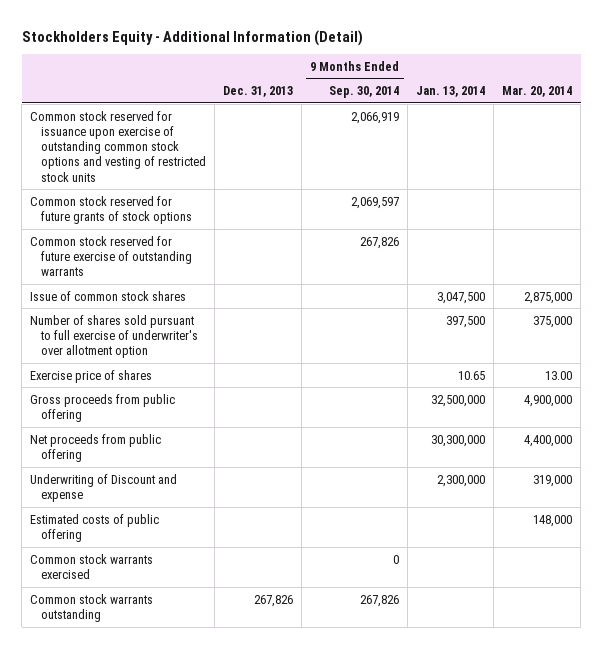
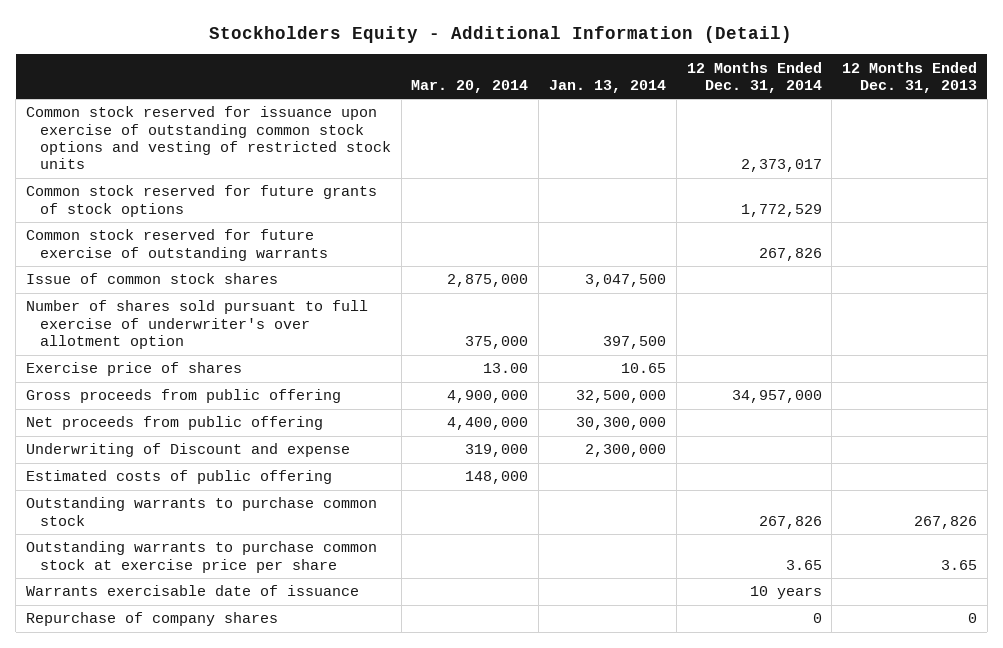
- | Dec. 31, 2013 | 9 Months Ended Sep. 30, 2014 | Jan. 13, 2014 | Mar. 20, 2014
+ | Mar. 20, 2014 | Jan. 13, 2014 | 12 Months Ended Dec. 31, 2014 | 12 Months Ended Dec. 31, 2013
- Common stock warrants exercised | | 0 | |
- Common stock warrants outstanding | 267,826 | 267,826 | |
+ Outstanding warrants to purchase common stock | | | 267,826 | 267,826
+ Outstanding warrants to purchase common stock at exercise price per share | | | 3.65 | 3.65
+ Warrants exercisable date of issuance | | | 10 years |
+ Repurchase of company shares | | | 0 | 0

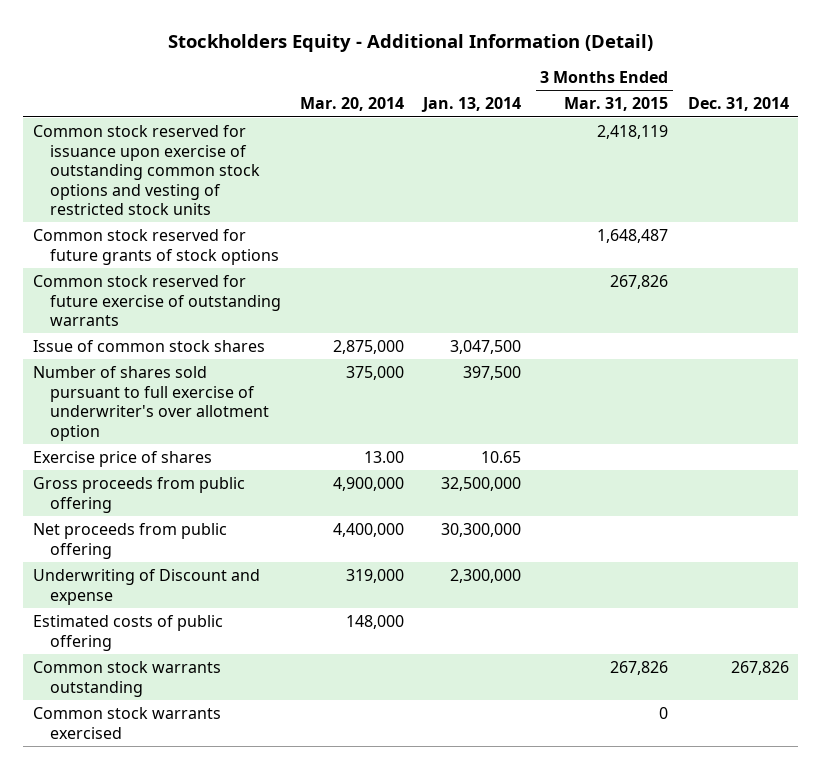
- | Mar. 20, 2014 | Jan. 13, 2014 | 12 Months Ended Dec. 31, 2014 | 12 Months Ended Dec. 31, 2013
+ | Mar. 20, 2014 | Jan. 13, 2014 | 3 Months Ended Mar. 31, 2015 | Dec. 31, 2014
- Outstanding warrants to purchase common stock | | | 267,826 | 267,826
- Outstanding warrants to purchase common stock at exercise price per share | | | 3.65 | 3.65
- Warrants exercisable date of issuance | | | 10 years |
- Repurchase of company shares | | | 0 | 0
+ Common stock warrants outstanding | | | 267,826 | 267,826
+ Common stock warrants exercised | | | 0 |

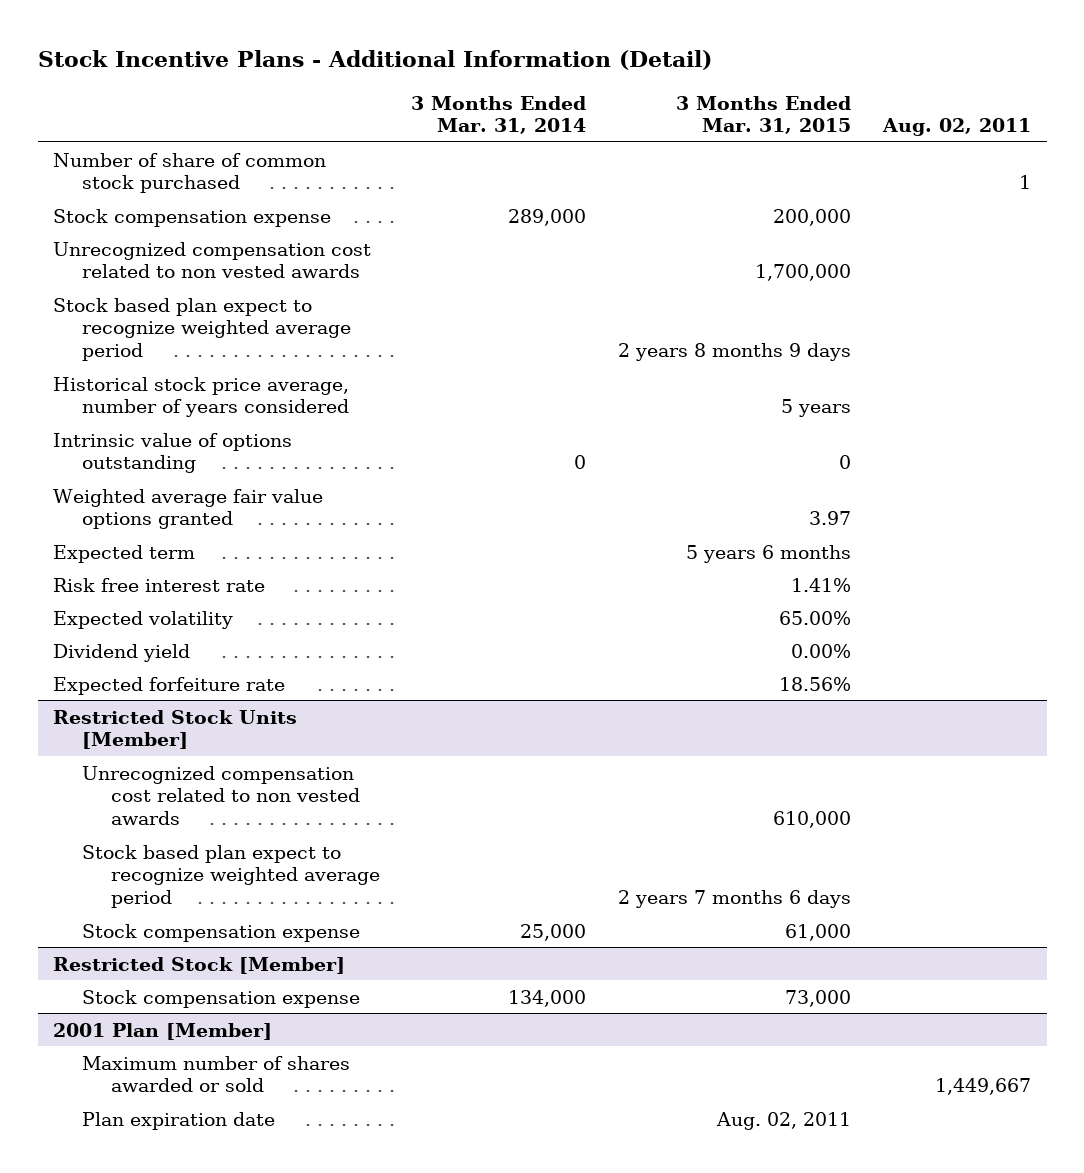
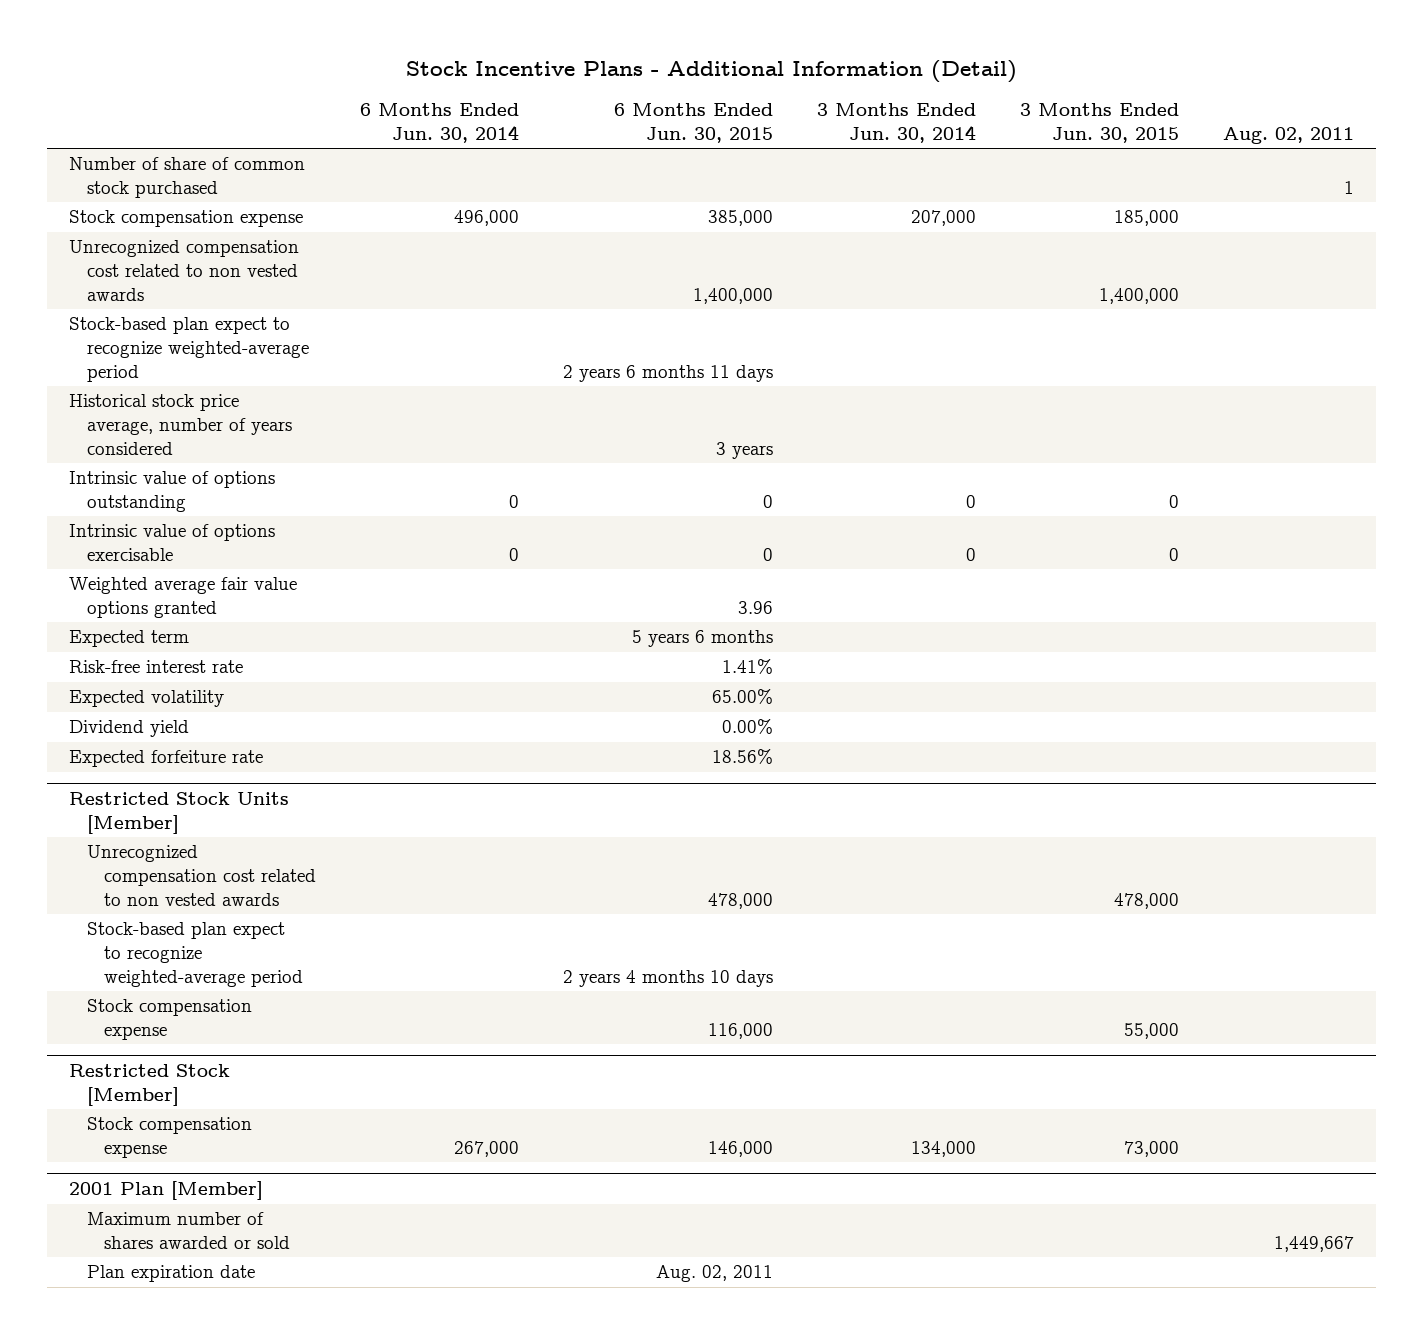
- | 3 Months Ended Mar. 31, 2014 | 3 Months Ended Mar. 31, 2015 | Aug. 02, 2011
+ | 6 Months Ended Jun. 30, 2014 | 6 Months Ended Jun. 30, 2015 | 3 Months Ended Jun. 30, 2014 | 3 Months Ended Jun. 30, 2015 | Aug. 02, 2011
- Stock based plan expect to recognize weighted average period | | 2 years 8 months 9 days |
+ Stock-based plan expect to recognize weighted-average period | | 2 years 6 months 11 days | | |
+ Intrinsic value of options exercisable | 0 | 0 | 0 | 0 |
- Risk free interest rate | | 1.41% |
+ Risk-free interest rate | | 1.41% | | |
@ Restricted Stock Units [Member]
- Stock based plan expect to recognize weighted average period | | 2 years 7 months 6 days |
+ Stock-based plan expect to recognize weighted-average period | | 2 years 4 months 10 days | | |

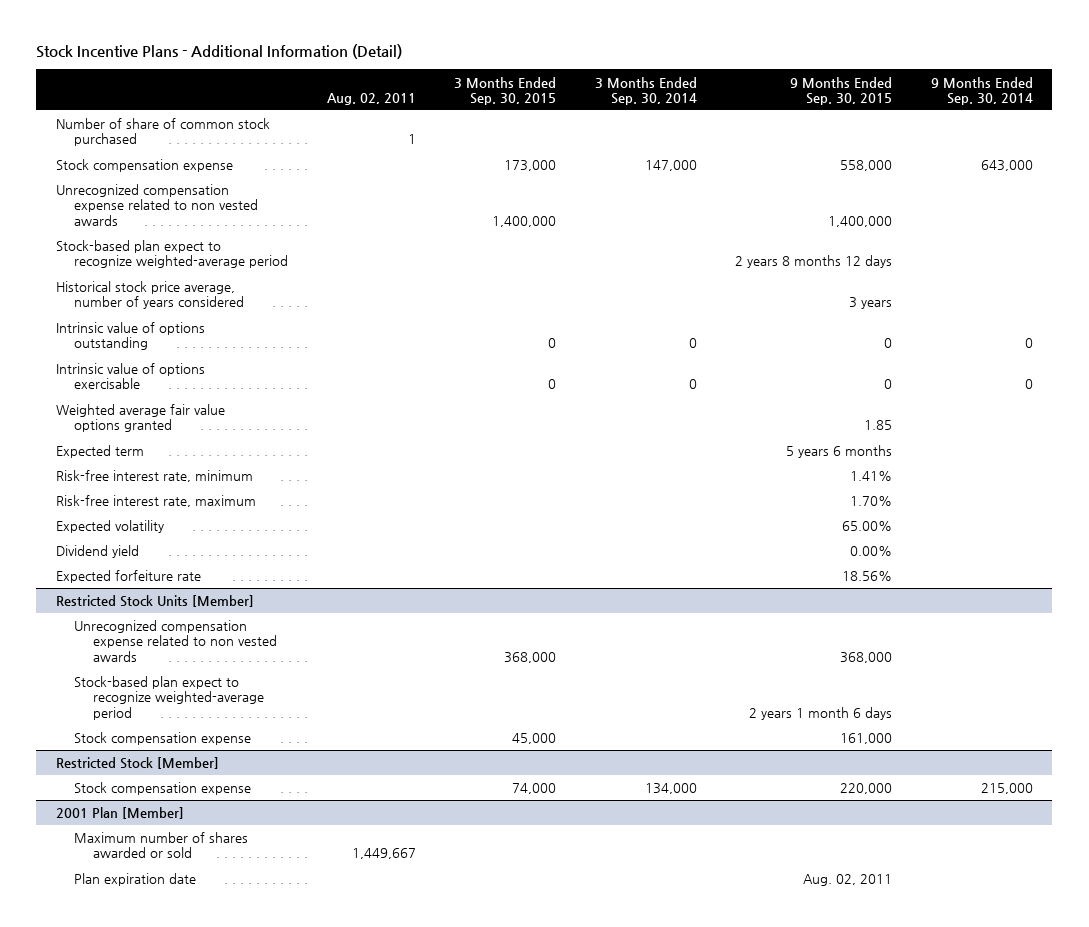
- | 6 Months Ended Jun. 30, 2014 | 6 Months Ended Jun. 30, 2015 | 3 Months Ended Jun. 30, 2014 | 3 Months Ended Jun. 30, 2015 | Aug. 02, 2011
+ | Aug. 02, 2011 | 3 Months Ended Sep. 30, 2015 | 3 Months Ended Sep. 30, 2014 | 9 Months Ended Sep. 30, 2015 | 9 Months Ended Sep. 30, 2014
- Unrecognized compensation cost related to non vested awards | | 1,400,000 | | 1,400,000 |
+ Unrecognized compensation expense related to non vested awards | | 1,400,000 | | 1,400,000 |
- Risk-free interest rate | | 1.41% | | |
+ Risk-free interest rate, minimum | | | | 1.41% |
+ Risk-free interest rate, maximum | | | | 1.70% |
@ Restricted Stock Units [Member]
- Unrecognized compensation cost related to non vested awards | | 478,000 | | 478,000 |
+ Unrecognized compensation expense related to non vested awards | | 368,000 | | 368,000 |

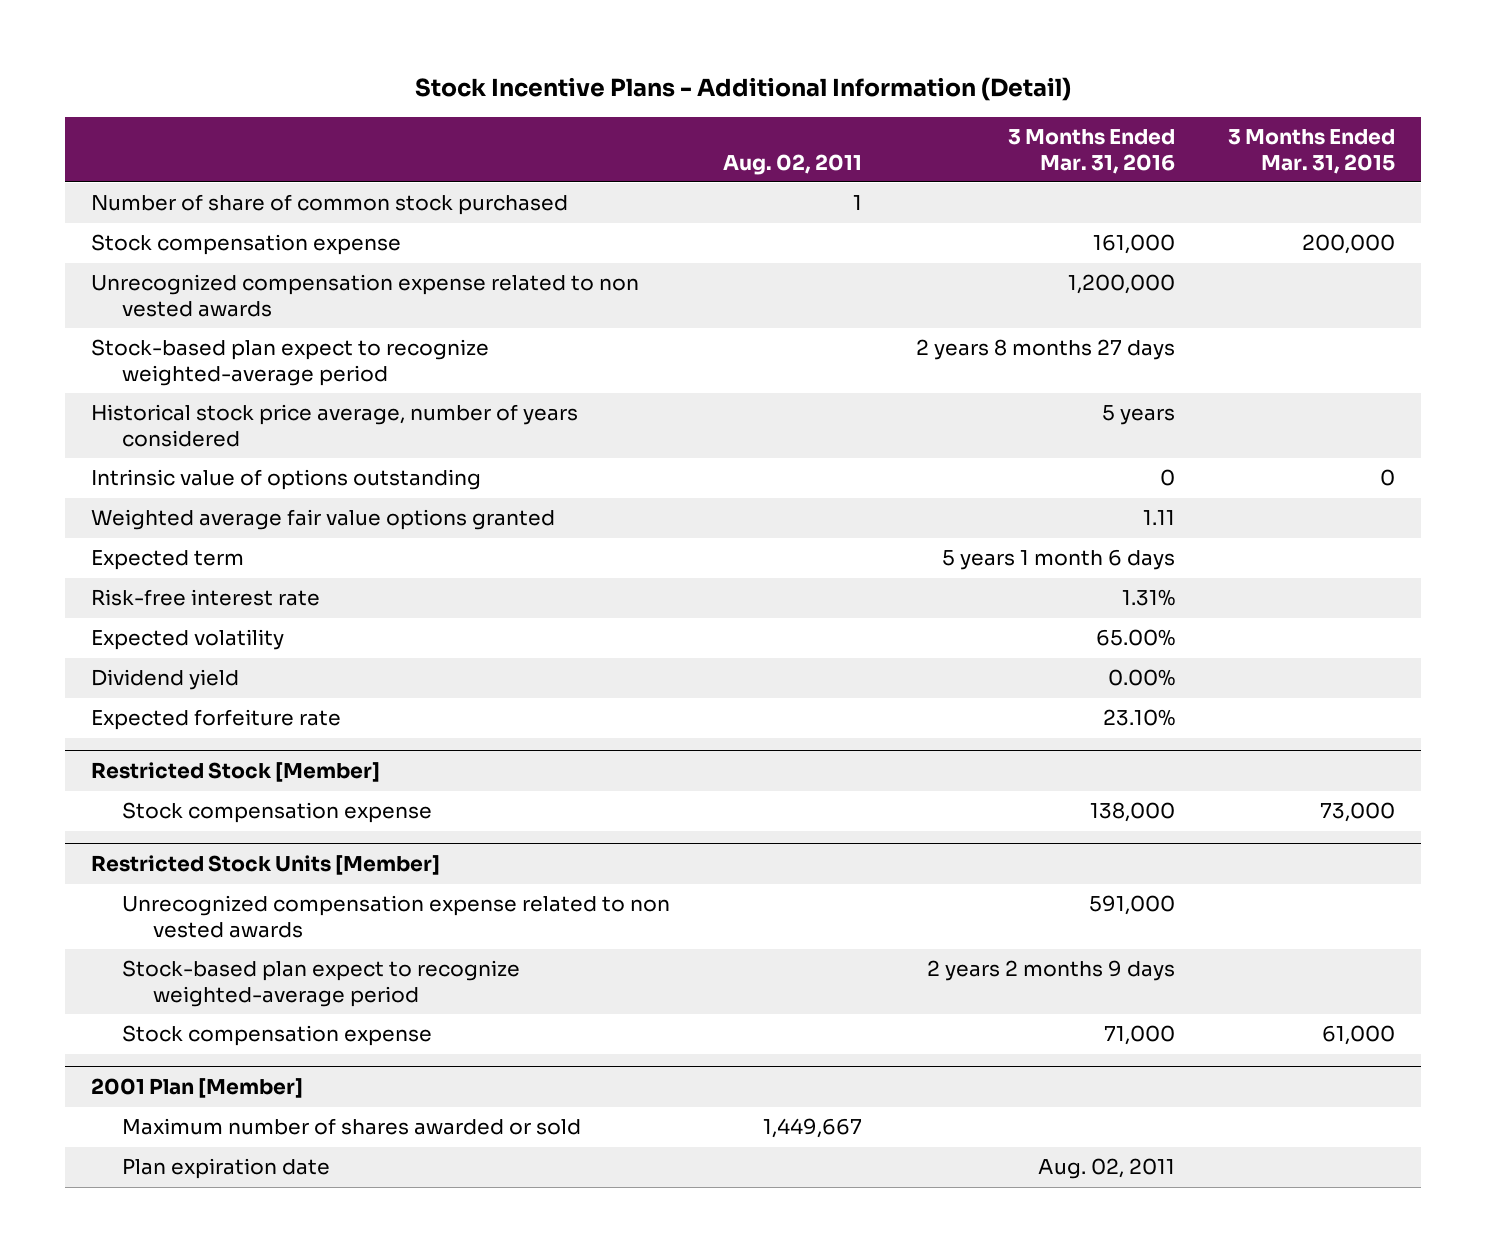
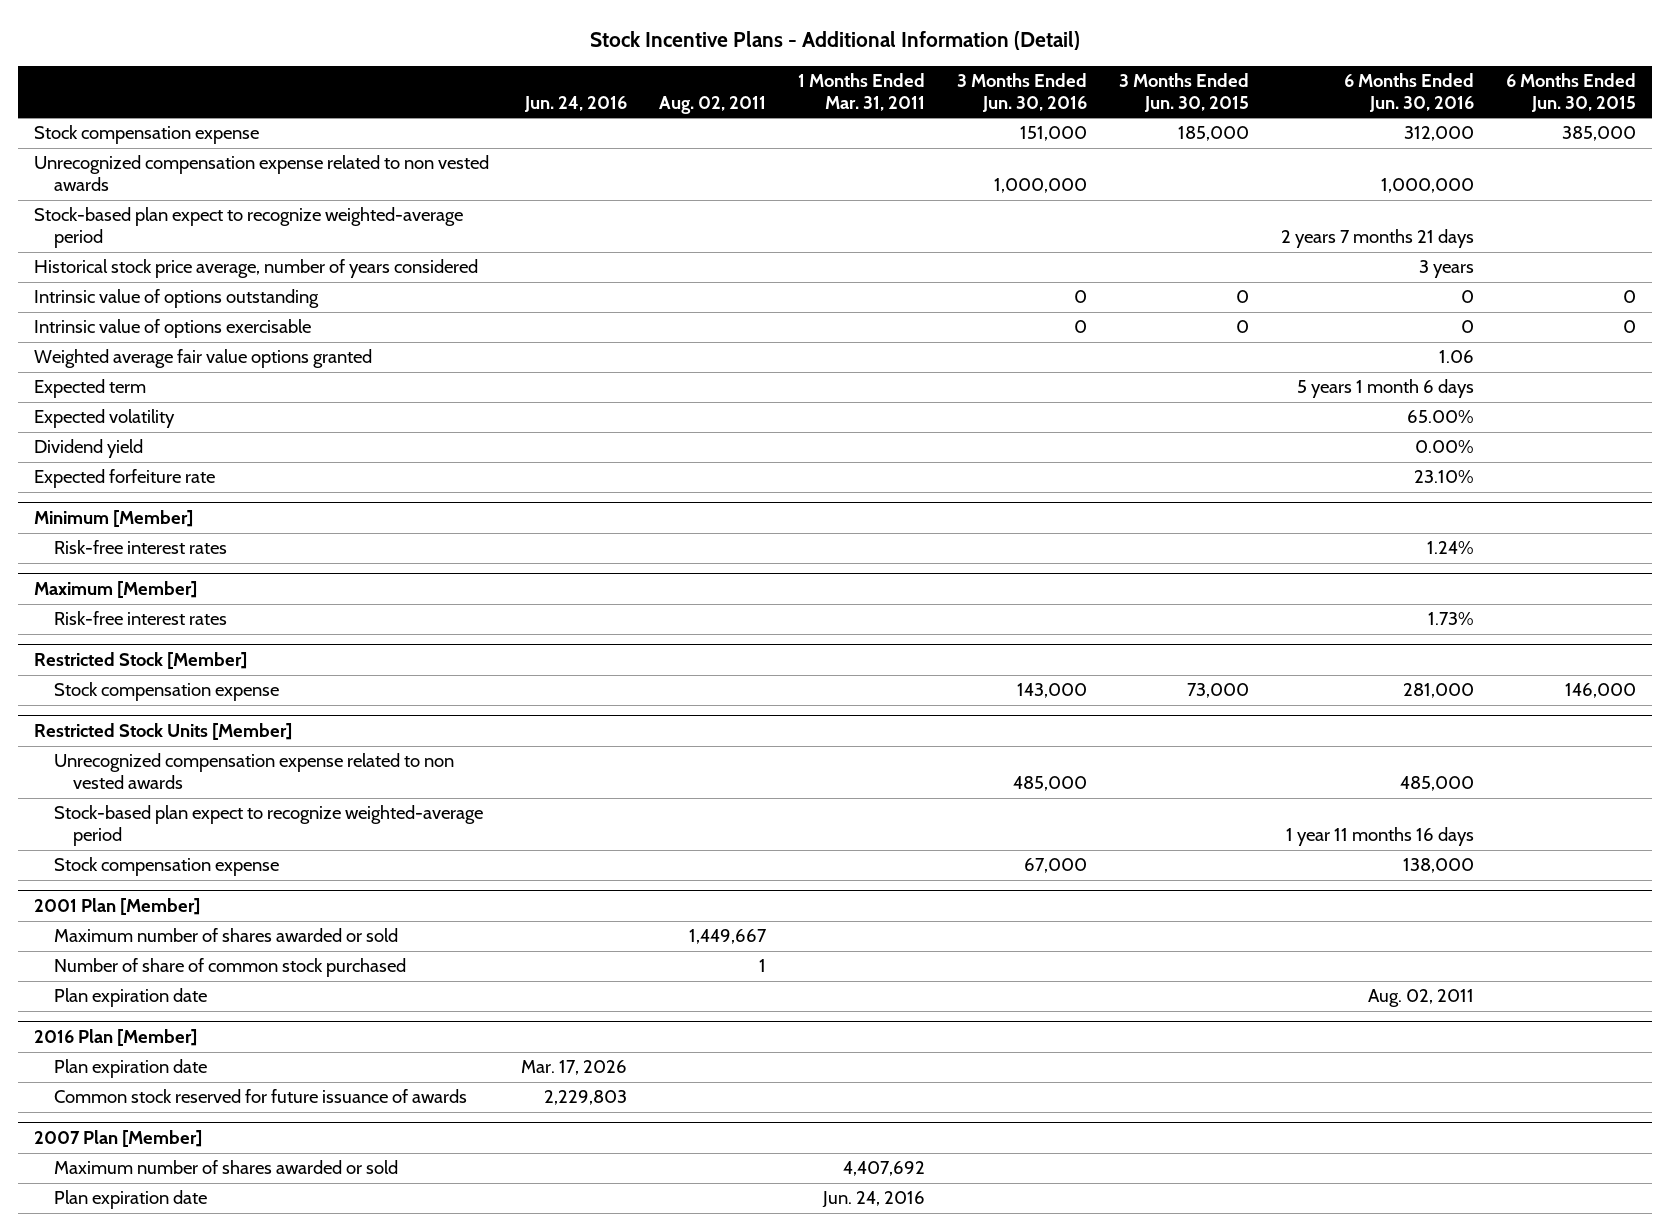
- | Aug. 02, 2011 | 3 Months Ended Mar. 31, 2016 | 3 Months Ended Mar. 31, 2015
+ | Jun. 24, 2016 | Aug. 02, 2011 | 1 Months Ended Mar. 31, 2011 | 3 Months Ended Jun. 30, 2016 | 3 Months Ended Jun. 30, 2015 | 6 Months Ended Jun. 30, 2016 | 6 Months Ended Jun. 30, 2015
- Number of share of common stock purchased | 1 | |
+ Intrinsic value of options exercisable | | | | 0 | 0 | 0 | 0
- Risk-free interest rate | | 1.31% |
+ Minimum [Member]
+ Risk-free interest rates | | | | | | 1.24% |
+ Maximum [Member]
+ Risk-free interest rates | | | | | | 1.73% |
@ 2001 Plan [Member]
+ Number of share of common stock purchased | | 1 | | | | |
+ 2016 Plan [Member]
+ Plan expiration date | Mar. 17, 2026 | | | | | |
+ Common stock reserved for future issuance of awards | 2,229,803 | | | | | |
+ 2007 Plan [Member]
+ Maximum number of shares awarded or sold | | | 4,407,692 | | | |
+ Plan expiration date | | | Jun. 24, 2016 | | | |

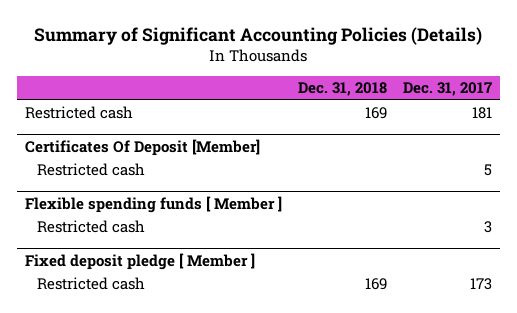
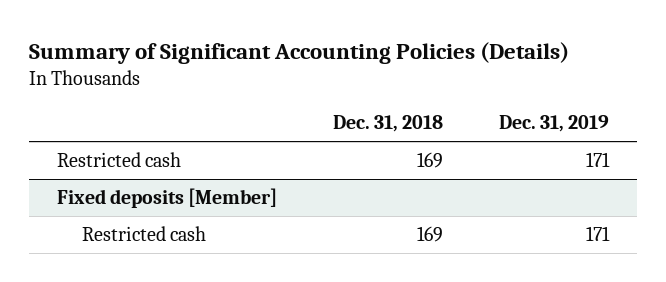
- | Dec. 31, 2018 | Dec. 31, 2017
+ | Dec. 31, 2018 | Dec. 31, 2019
- Certificates Of Deposit [Member]
- Restricted cash | | 5
- Flexible spending funds [ Member ]
- Restricted cash | | 3
- Fixed deposit pledge [ Member ]
+ Fixed deposits [Member]

